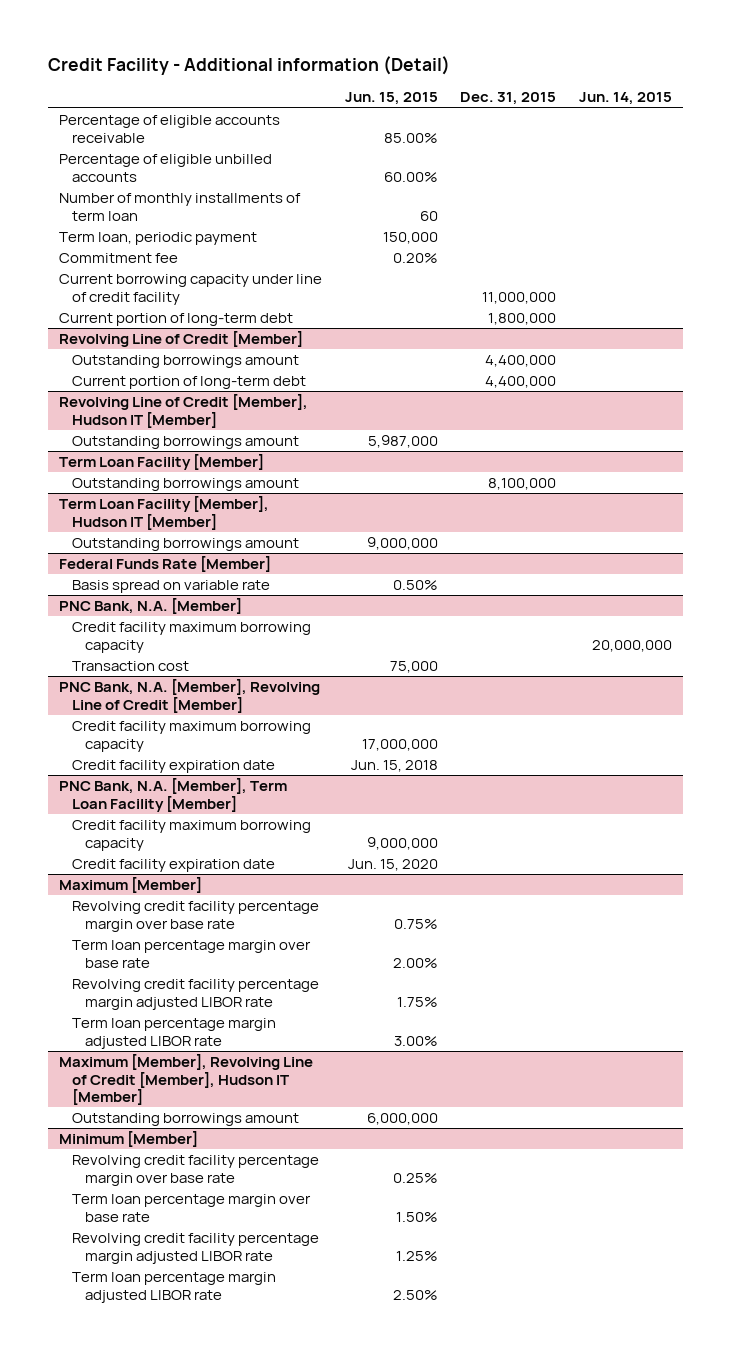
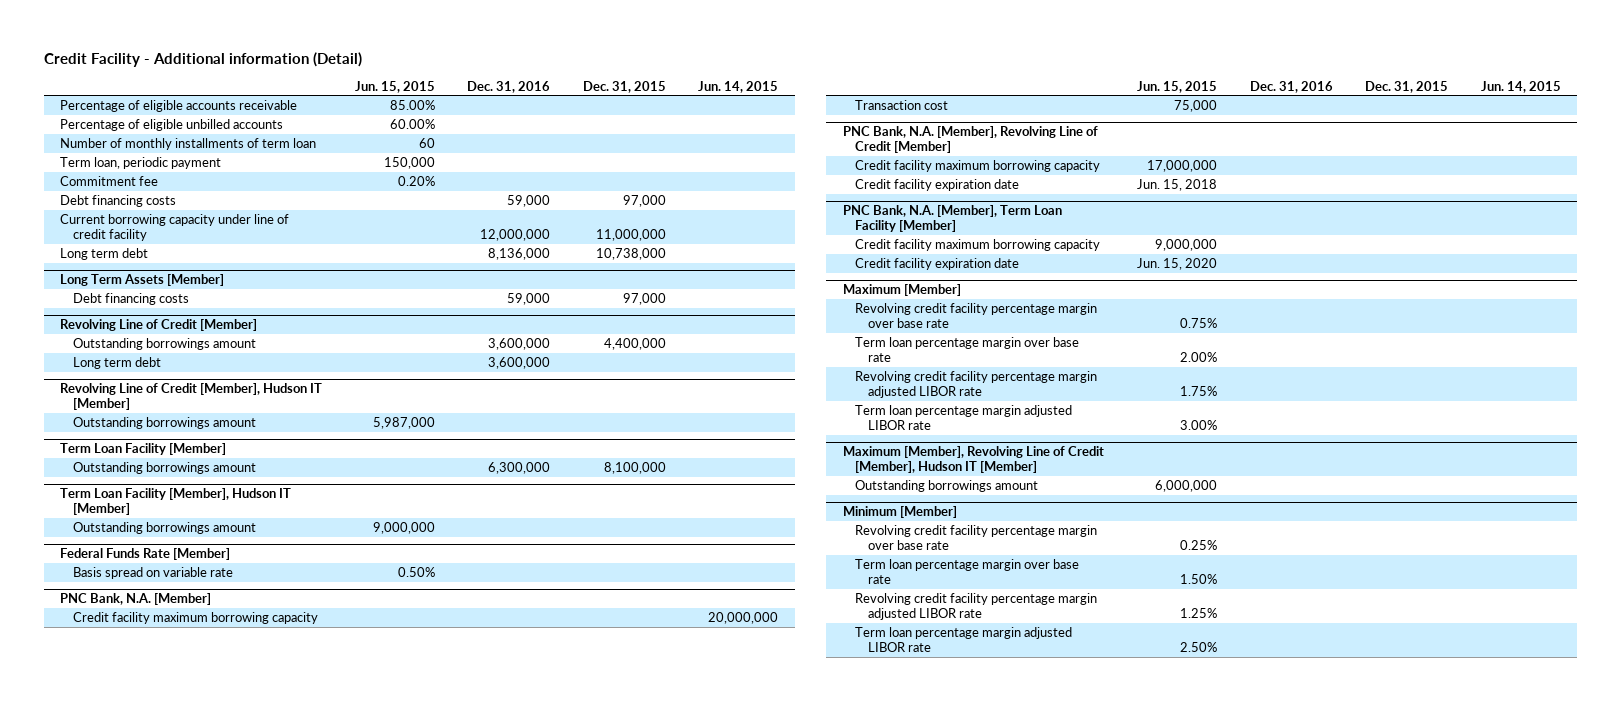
- | Jun. 15, 2015 | Dec. 31, 2015 | Jun. 14, 2015
+ | Jun. 15, 2015 | Dec. 31, 2016 | Dec. 31, 2015 | Jun. 14, 2015
+ Debt financing costs | | 59,000 | 97,000 |
- Current portion of long-term debt | | 1,800,000 |
+ Long term debt | | 8,136,000 | 10,738,000 |
+ Long Term Assets [Member]
+ Debt financing costs | | 59,000 | 97,000 |
@ Revolving Line of Credit [Member]
- Current portion of long-term debt | | 4,400,000 |
+ Long term debt | | 3,600,000 | |

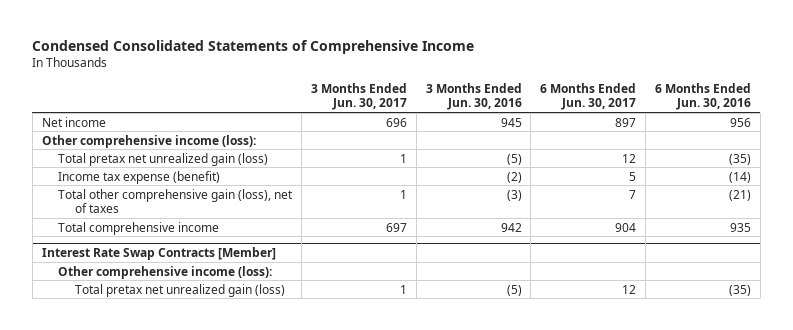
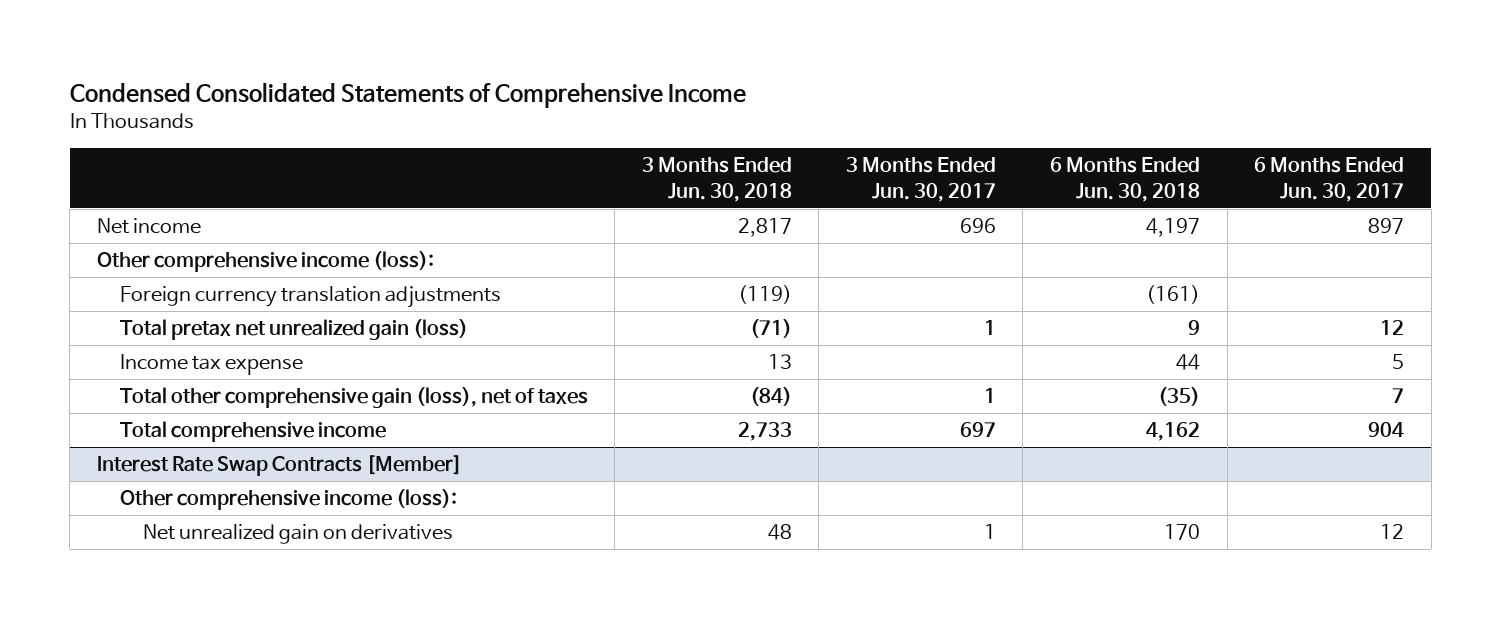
- | 3 Months Ended Jun. 30, 2017 | 3 Months Ended Jun. 30, 2016 | 6 Months Ended Jun. 30, 2017 | 6 Months Ended Jun. 30, 2016
+ | 3 Months Ended Jun. 30, 2018 | 3 Months Ended Jun. 30, 2017 | 6 Months Ended Jun. 30, 2018 | 6 Months Ended Jun. 30, 2017
+ Foreign currency translation adjustments | (119) | | (161) |
- Income tax expense (benefit) | | (2) | 5 | (14)
+ Income tax expense | 13 | | 44 | 5
@ Interest Rate Swap Contracts [Member]
- Total pretax net unrealized gain (loss) | 1 | (5) | 12 | (35)
+ Net unrealized gain on derivatives | 48 | 1 | 170 | 12

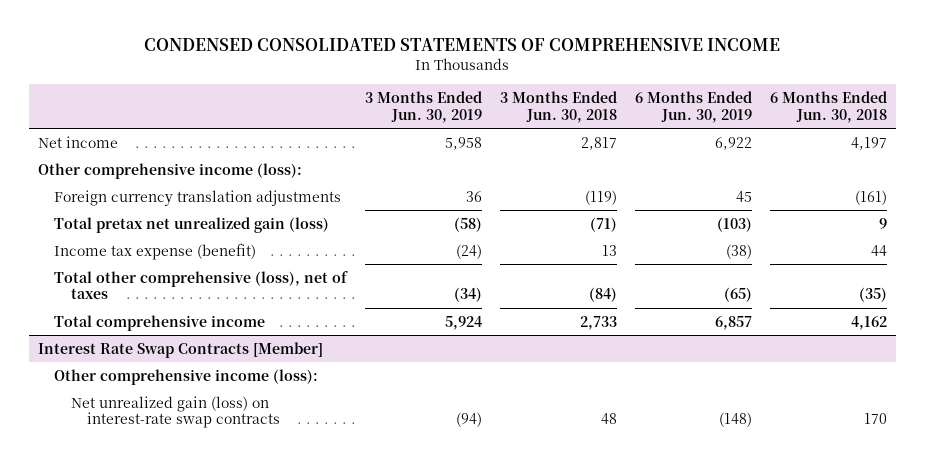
- Condensed Consolidated Statements of Comprehensive Income
+ CONDENSED CONSOLIDATED STATEMENTS OF COMPREHENSIVE INCOME
- | 3 Months Ended Jun. 30, 2018 | 3 Months Ended Jun. 30, 2017 | 6 Months Ended Jun. 30, 2018 | 6 Months Ended Jun. 30, 2017
+ | 3 Months Ended Jun. 30, 2019 | 3 Months Ended Jun. 30, 2018 | 6 Months Ended Jun. 30, 2019 | 6 Months Ended Jun. 30, 2018
- Income tax expense | 13 | | 44 | 5
- Total other comprehensive gain (loss), net of taxes | (84) | 1 | (35) | 7
+ Income tax expense (benefit) | (24) | 13 | (38) | 44
+ Total other comprehensive (loss), net of taxes | (34) | (84) | (65) | (35)
@ Interest Rate Swap Contracts [Member]
- Net unrealized gain on derivatives | 48 | 1 | 170 | 12
+ Net unrealized gain (loss) on interest-rate swap contracts | (94) | 48 | (148) | 170

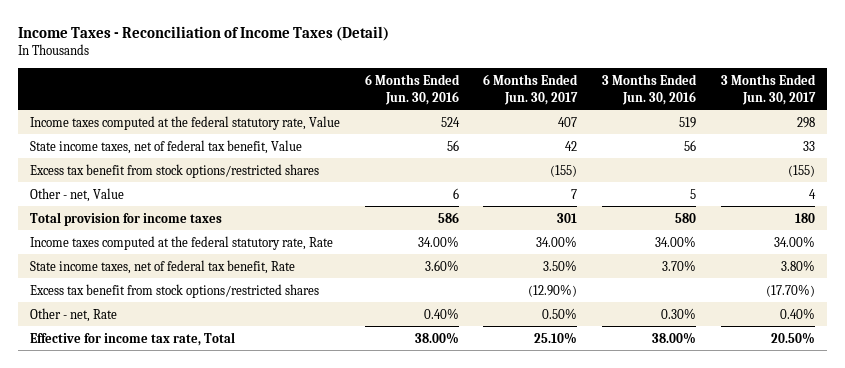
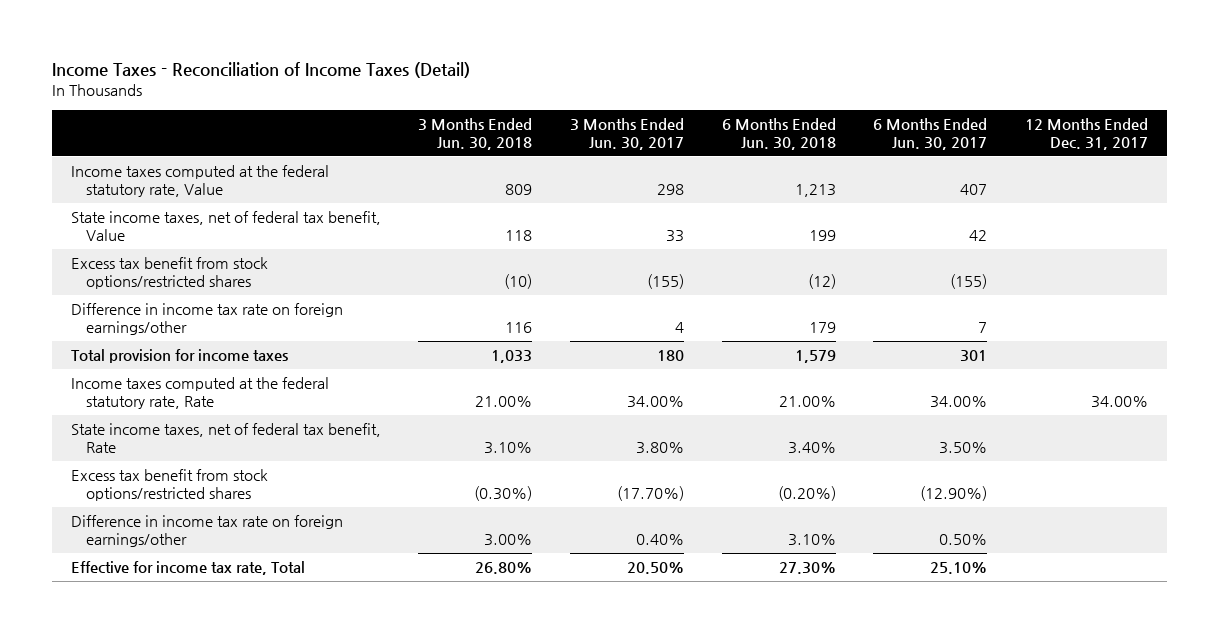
- | 6 Months Ended Jun. 30, 2016 | 6 Months Ended Jun. 30, 2017 | 3 Months Ended Jun. 30, 2016 | 3 Months Ended Jun. 30, 2017
+ | 3 Months Ended Jun. 30, 2018 | 3 Months Ended Jun. 30, 2017 | 6 Months Ended Jun. 30, 2018 | 6 Months Ended Jun. 30, 2017 | 12 Months Ended Dec. 31, 2017
- Other - net, Value | 6 | 7 | 5 | 4
+ Difference in income tax rate on foreign earnings/other | 116 | 4 | 179 | 7 |
- Other - net, Rate | 0.40% | 0.50% | 0.30% | 0.40%
+ Difference in income tax rate on foreign earnings/other | 3.00% | 0.40% | 3.10% | 0.50% |

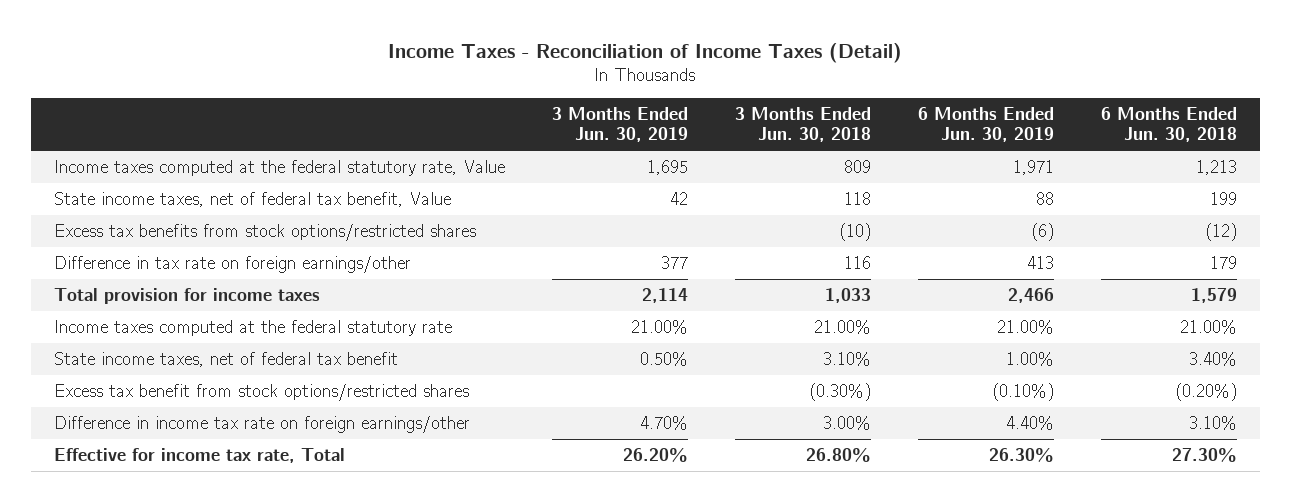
- | 3 Months Ended Jun. 30, 2018 | 3 Months Ended Jun. 30, 2017 | 6 Months Ended Jun. 30, 2018 | 6 Months Ended Jun. 30, 2017 | 12 Months Ended Dec. 31, 2017
+ | 3 Months Ended Jun. 30, 2019 | 3 Months Ended Jun. 30, 2018 | 6 Months Ended Jun. 30, 2019 | 6 Months Ended Jun. 30, 2018
- Excess tax benefit from stock options/restricted shares | (10) | (155) | (12) | (155) |
- Difference in income tax rate on foreign earnings/other | 116 | 4 | 179 | 7 |
+ Excess tax benefits from stock options/restricted shares | | (10) | (6) | (12)
+ Difference in tax rate on foreign earnings/other | 377 | 116 | 413 | 179
- Income taxes computed at the federal statutory rate, Rate | 21.00% | 34.00% | 21.00% | 34.00% | 34.00%
- State income taxes, net of federal tax benefit, Rate | 3.10% | 3.80% | 3.40% | 3.50% |
+ Income taxes computed at the federal statutory rate | 21.00% | 21.00% | 21.00% | 21.00%
+ State income taxes, net of federal tax benefit | 0.50% | 3.10% | 1.00% | 3.40%

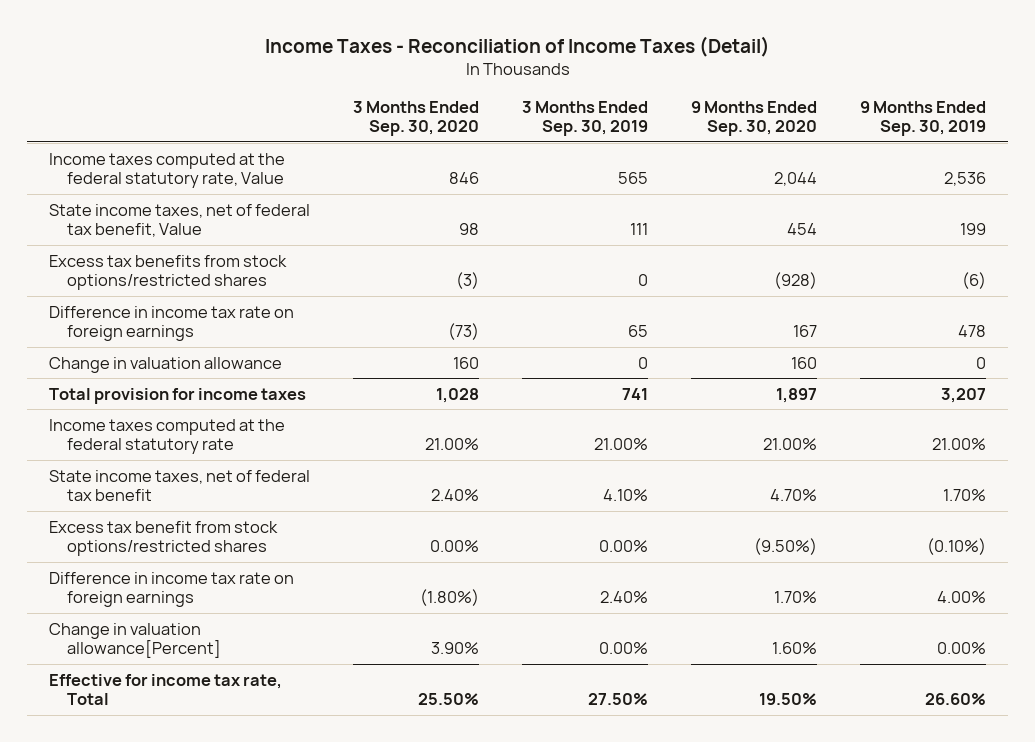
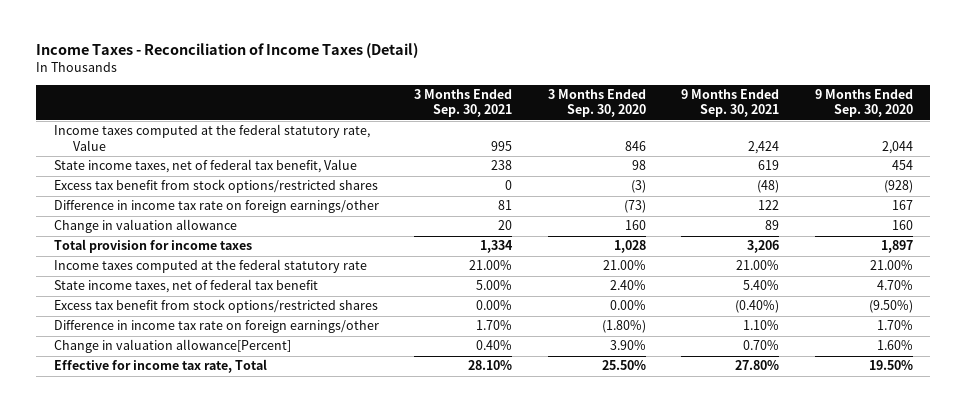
- | 3 Months Ended Sep. 30, 2020 | 3 Months Ended Sep. 30, 2019 | 9 Months Ended Sep. 30, 2020 | 9 Months Ended Sep. 30, 2019
+ | 3 Months Ended Sep. 30, 2021 | 3 Months Ended Sep. 30, 2020 | 9 Months Ended Sep. 30, 2021 | 9 Months Ended Sep. 30, 2020
- Excess tax benefits from stock options/restricted shares | (3) | 0 | (928) | (6)
- Difference in income tax rate on foreign earnings | (73) | 65 | 167 | 478
+ Excess tax benefit from stock options/restricted shares | 0 | (3) | (48) | (928)
+ Difference in income tax rate on foreign earnings/other | 81 | (73) | 122 | 167
- Difference in income tax rate on foreign earnings | (1.80%) | 2.40% | 1.70% | 4.00%
+ Difference in income tax rate on foreign earnings/other | 1.70% | (1.80%) | 1.10% | 1.70%

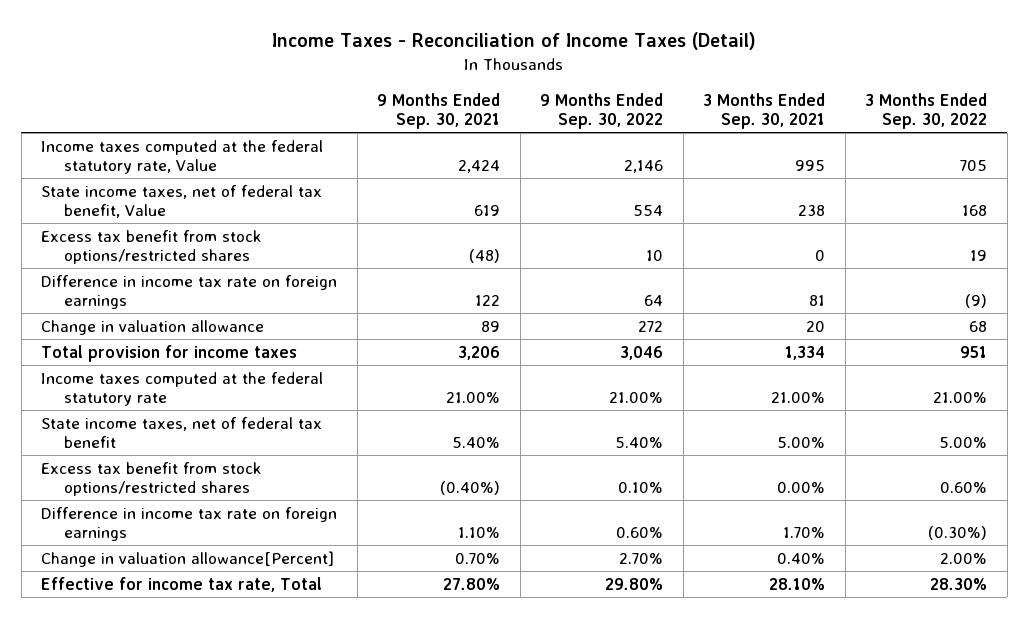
- | 3 Months Ended Sep. 30, 2021 | 3 Months Ended Sep. 30, 2020 | 9 Months Ended Sep. 30, 2021 | 9 Months Ended Sep. 30, 2020
+ | 9 Months Ended Sep. 30, 2021 | 9 Months Ended Sep. 30, 2022 | 3 Months Ended Sep. 30, 2021 | 3 Months Ended Sep. 30, 2022
- Difference in income tax rate on foreign earnings/other | 81 | (73) | 122 | 167
+ Difference in income tax rate on foreign earnings | 122 | 64 | 81 | (9)
- Difference in income tax rate on foreign earnings/other | 1.70% | (1.80%) | 1.10% | 1.70%
+ Difference in income tax rate on foreign earnings | 1.10% | 0.60% | 1.70% | (0.30%)

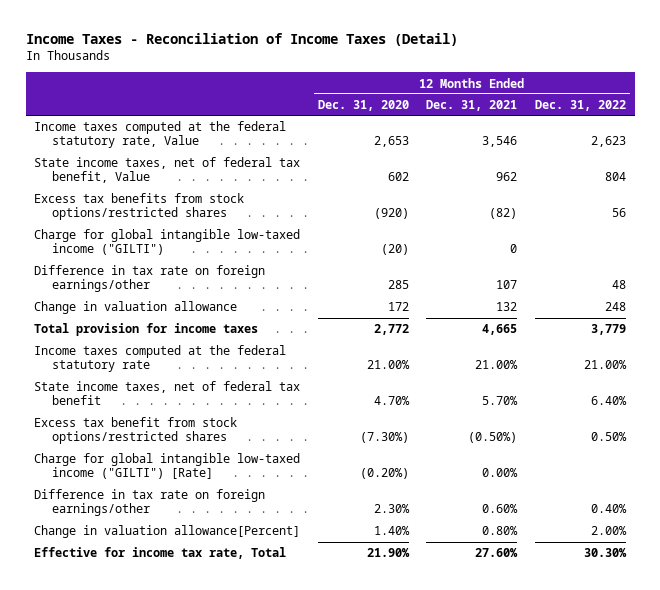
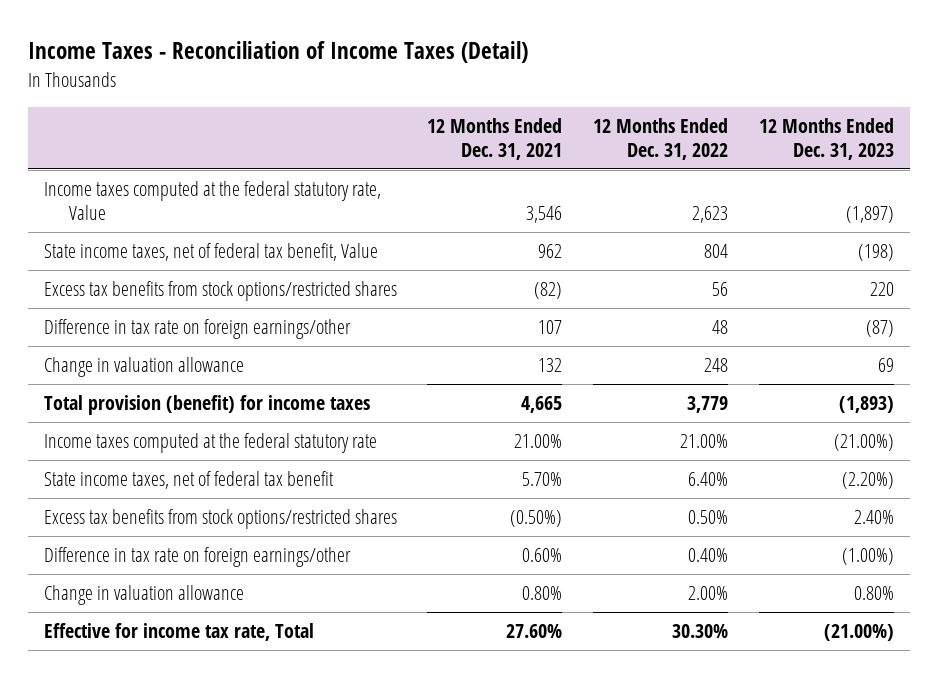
- | 12 Months Ended Dec. 31, 2020 | 12 Months Ended Dec. 31, 2021 | 12 Months Ended Dec. 31, 2022
+ | 12 Months Ended Dec. 31, 2021 | 12 Months Ended Dec. 31, 2022 | 12 Months Ended Dec. 31, 2023
- Charge for global intangible low-taxed income ("GILTI") | (20) | 0 |
- Total provision for income taxes | 2,772 | 4,665 | 3,779
+ Total provision (benefit) for income taxes | 4,665 | 3,779 | (1,893)
- Excess tax benefit from stock options/restricted shares | (7.30%) | (0.50%) | 0.50%
- Charge for global intangible low-taxed income ("GILTI") [Rate] | (0.20%) | 0.00% |
+ Excess tax benefits from stock options/restricted shares | (0.50%) | 0.50% | 2.40%
- Change in valuation allowance[Percent] | 1.40% | 0.80% | 2.00%
+ Change in valuation allowance | 0.80% | 2.00% | 0.80%

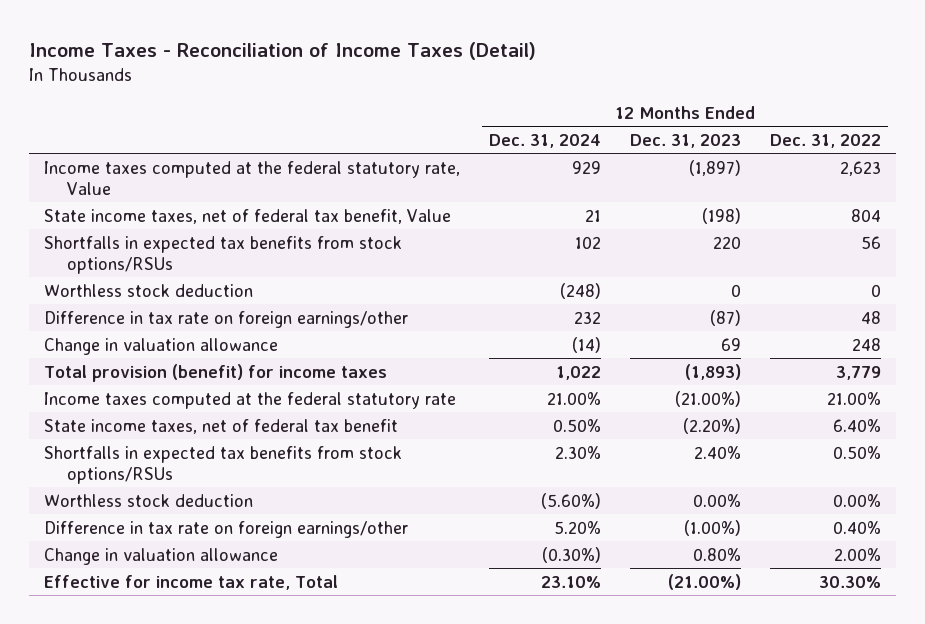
- | 12 Months Ended Dec. 31, 2021 | 12 Months Ended Dec. 31, 2022 | 12 Months Ended Dec. 31, 2023
+ | 12 Months Ended Dec. 31, 2024 | 12 Months Ended Dec. 31, 2023 | 12 Months Ended Dec. 31, 2022
- Excess tax benefits from stock options/restricted shares | (82) | 56 | 220
+ Shortfalls in expected tax benefits from stock options/RSUs | 102 | 220 | 56
+ Worthless stock deduction | (248) | 0 | 0
- Excess tax benefits from stock options/restricted shares | (0.50%) | 0.50% | 2.40%
+ Shortfalls in expected tax benefits from stock options/RSUs | 2.30% | 2.40% | 0.50%
+ Worthless stock deduction | (5.60%) | 0.00% | 0.00%

